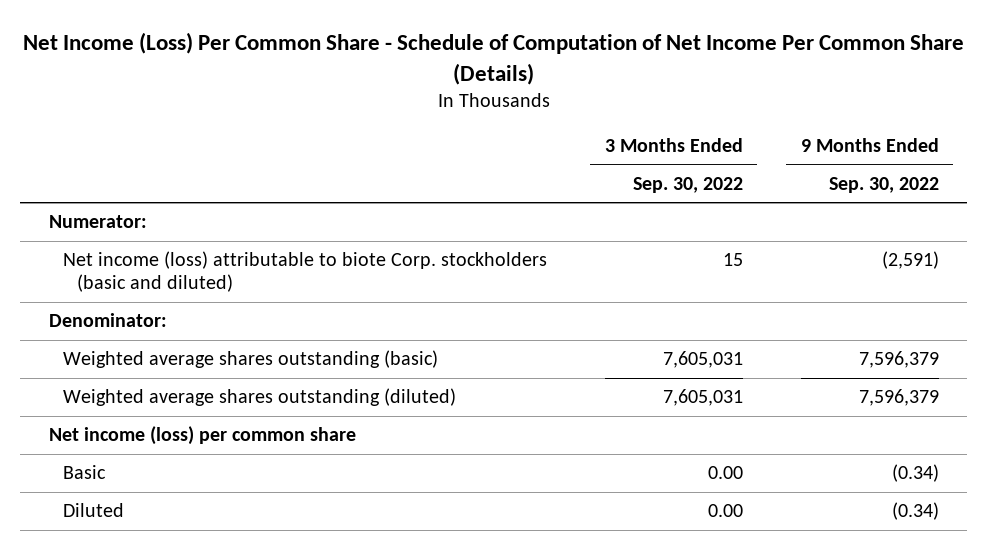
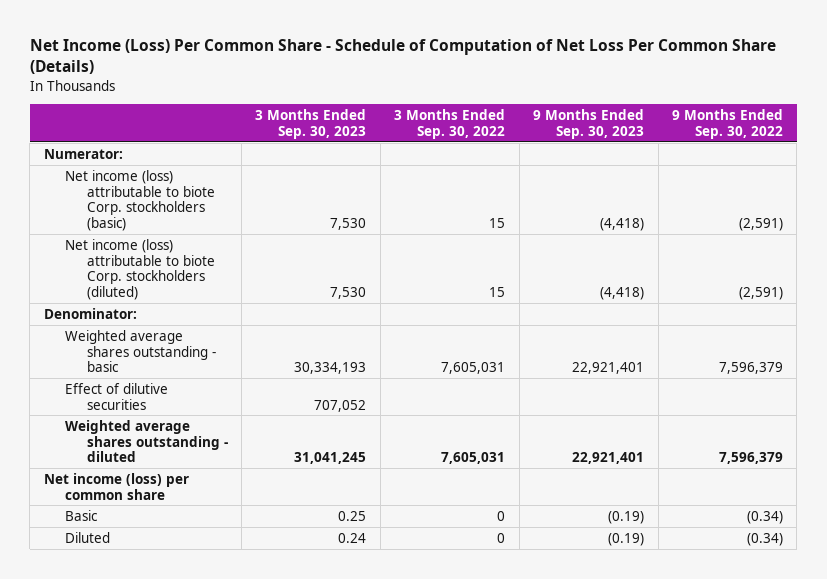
- Net Income (Loss) Per Common Share - Schedule of Computation of Net Income Per Common Share (Details)
+ Net Income (Loss) Per Common Share - Schedule of Computation of Net Loss Per Common Share (Details)
- | 3 Months Ended Sep. 30, 2022 | 9 Months Ended Sep. 30, 2022
+ | 3 Months Ended Sep. 30, 2023 | 3 Months Ended Sep. 30, 2022 | 9 Months Ended Sep. 30, 2023 | 9 Months Ended Sep. 30, 2022
- Net income (loss) attributable to biote Corp. stockholders (basic and diluted) | 15 | (2,591)
+ Net income (loss) attributable to biote Corp. stockholders (basic) | 7,530 | 15 | (4,418) | (2,591)
+ Net income (loss) attributable to biote Corp. stockholders (diluted) | 7,530 | 15 | (4,418) | (2,591)
- Weighted average shares outstanding (basic) | 7,605,031 | 7,596,379
- Weighted average shares outstanding (diluted) | 7,605,031 | 7,596,379
+ Weighted average shares outstanding - basic | 30,334,193 | 7,605,031 | 22,921,401 | 7,596,379
+ Effect of dilutive securities | 707,052 | | |
+ Weighted average shares outstanding - diluted | 31,041,245 | 7,605,031 | 22,921,401 | 7,596,379
- Basic | 0.00 | (0.34)
- Diluted | 0.00 | (0.34)
+ Basic | 0.25 | 0 | (0.19) | (0.34)
+ Diluted | 0.24 | 0 | (0.19) | (0.34)

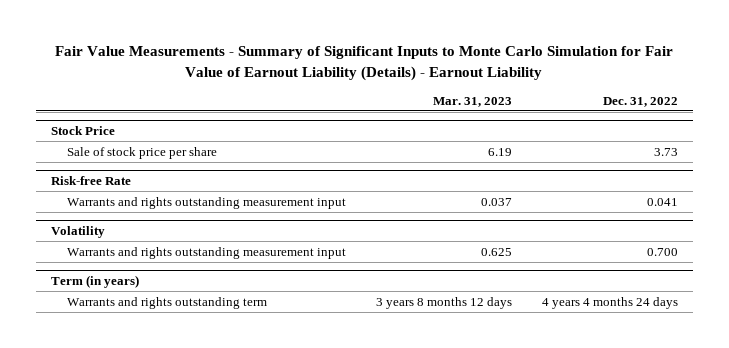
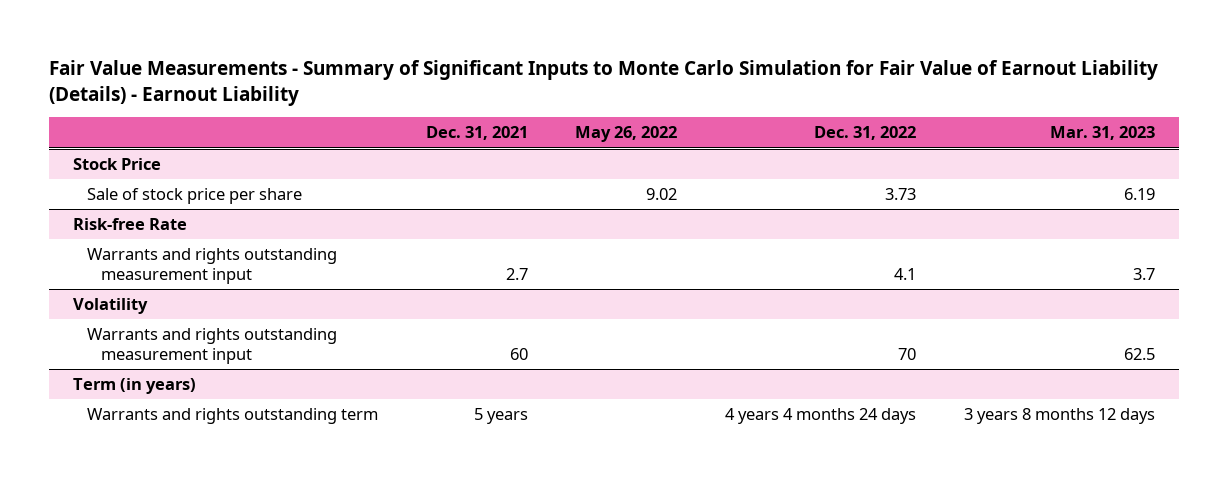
- | Mar. 31, 2023 | Dec. 31, 2022
+ | Dec. 31, 2021 | May 26, 2022 | Dec. 31, 2022 | Mar. 31, 2023
@ Risk-free Rate
- Warrants and rights outstanding measurement input | 0.037 | 0.041
+ Warrants and rights outstanding measurement input | 2.7 | | 4.1 | 3.7
@ Volatility
- Warrants and rights outstanding measurement input | 0.625 | 0.700
+ Warrants and rights outstanding measurement input | 60 | | 70 | 62.5

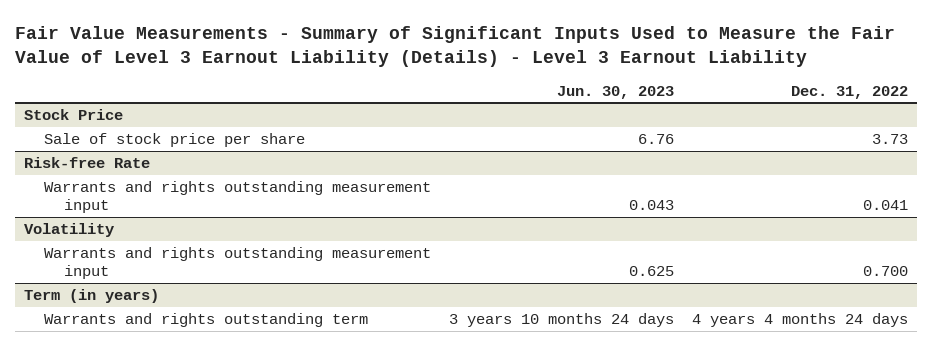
- Fair Value Measurements - Summary of Significant Inputs to Monte Carlo Simulation for Fair Value of Earnout Liability (Details) - Earnout Liability
+ Fair Value Measurements - Summary of Significant Inputs Used to Measure the Fair Value of Level 3 Earnout Liability (Details) - Level 3 Earnout Liability
- | Dec. 31, 2021 | May 26, 2022 | Dec. 31, 2022 | Mar. 31, 2023
+ | Jun. 30, 2023 | Dec. 31, 2022
@ Risk-free Rate
- Warrants and rights outstanding measurement input | 2.7 | | 4.1 | 3.7
+ Warrants and rights outstanding measurement input | 0.043 | 0.041
@ Volatility
- Warrants and rights outstanding measurement input | 60 | | 70 | 62.5
+ Warrants and rights outstanding measurement input | 0.625 | 0.700

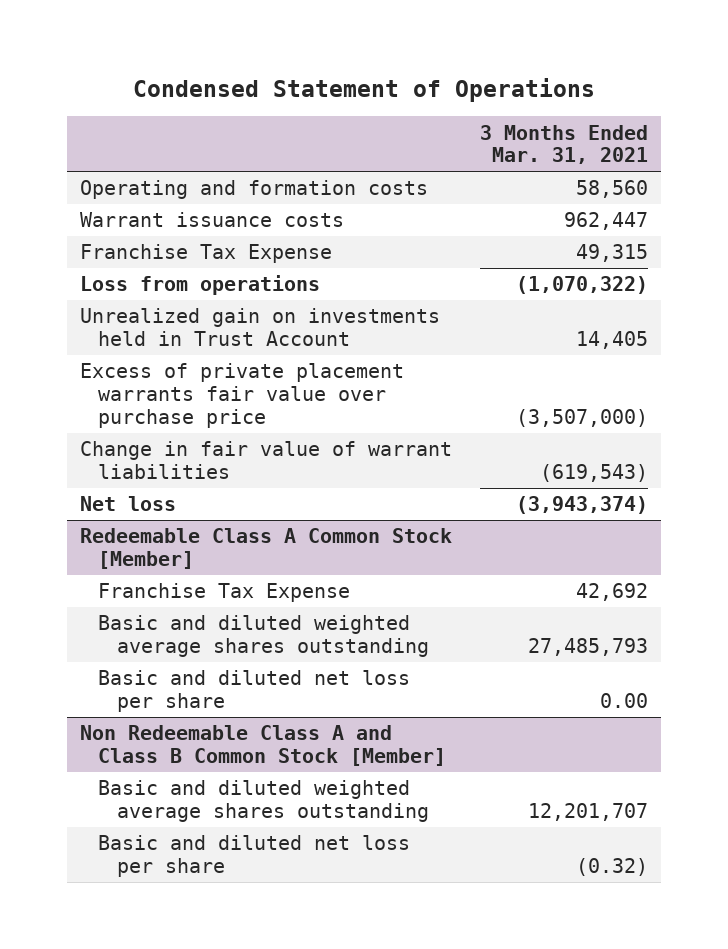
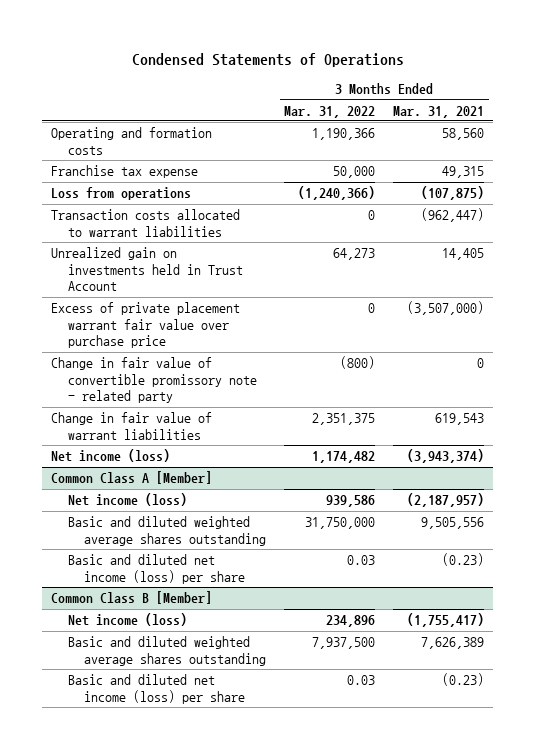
- Condensed Statement of Operations
+ Condensed Statements of Operations
- | 3 Months Ended Mar. 31, 2021
+ | 3 Months Ended Mar. 31, 2022 | 3 Months Ended Mar. 31, 2021
- Warrant issuance costs | 962,447
- Franchise Tax Expense | 49,315
- Loss from operations | (1,070,322)
+ Franchise tax expense | 50,000 | 49,315
+ Loss from operations | (1,240,366) | (107,875)
+ Transaction costs allocated to warrant liabilities | 0 | (962,447)
- Excess of private placement warrants fair value over purchase price | (3,507,000)
- Change in fair value of warrant liabilities | (619,543)
- Net loss | (3,943,374)
- Redeemable Class A Common Stock [Member]
- Franchise Tax Expense | 42,692
- Basic and diluted weighted average shares outstanding | 27,485,793
- Basic and diluted net loss per share | 0.00
- Non Redeemable Class A and Class B Common Stock [Member]
- Basic and diluted weighted average shares outstanding | 12,201,707
- Basic and diluted net loss per share | (0.32)
+ Excess of private placement warrant fair value over purchase price | 0 | (3,507,000)
+ Change in fair value of convertible promissory note - related party | (800) | 0
+ Change in fair value of warrant liabilities | 2,351,375 | 619,543
+ Net income (loss) | 1,174,482 | (3,943,374)
+ Common Class A [Member]
+ Net income (loss) | 939,586 | (2,187,957)
+ Basic and diluted weighted average shares outstanding | 31,750,000 | 9,505,556
+ Basic and diluted net income (loss) per share | 0.03 | (0.23)
+ Common Class B [Member]
+ Net income (loss) | 234,896 | (1,755,417)
+ Basic and diluted weighted average shares outstanding | 7,937,500 | 7,626,389
+ Basic and diluted net income (loss) per share | 0.03 | (0.23)

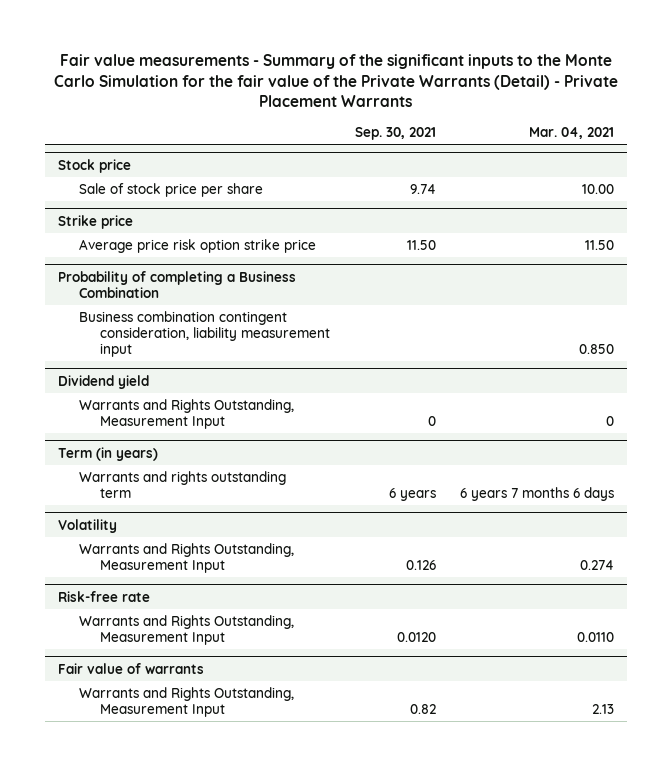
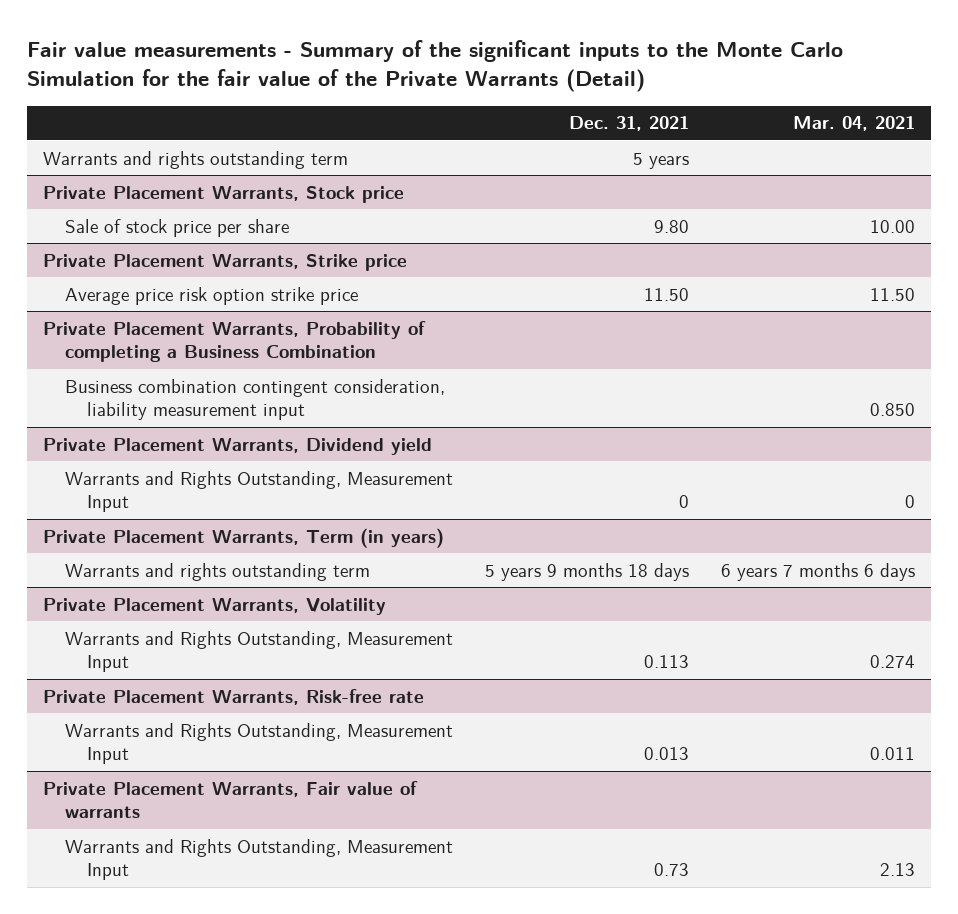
- Fair value measurements - Summary of the significant inputs to the Monte Carlo Simulation for the fair value of the Private Warrants (Detail) - Private Placement Warrants
+ Fair value measurements - Summary of the significant inputs to the Monte Carlo Simulation for the fair value of the Private Warrants (Detail)
- | Sep. 30, 2021 | Mar. 04, 2021
+ | Dec. 31, 2021 | Mar. 04, 2021
- Stock price
+ Warrants and rights outstanding term | 5 years |
+ Private Placement Warrants, Stock price
- Strike price
+ Private Placement Warrants, Strike price
- Probability of completing a Business Combination
+ Private Placement Warrants, Probability of completing a Business Combination
- Dividend yield
+ Private Placement Warrants, Dividend yield
- Term (in years)
+ Private Placement Warrants, Term (in years)
- Volatility
+ Private Placement Warrants, Volatility
- Risk-free rate
- Warrants and Rights Outstanding, Measurement Input | 0.0120 | 0.0110
- Fair value of warrants
+ Private Placement Warrants, Risk-free rate
+ Warrants and Rights Outstanding, Measurement Input | 0.013 | 0.011
+ Private Placement Warrants, Fair value of warrants

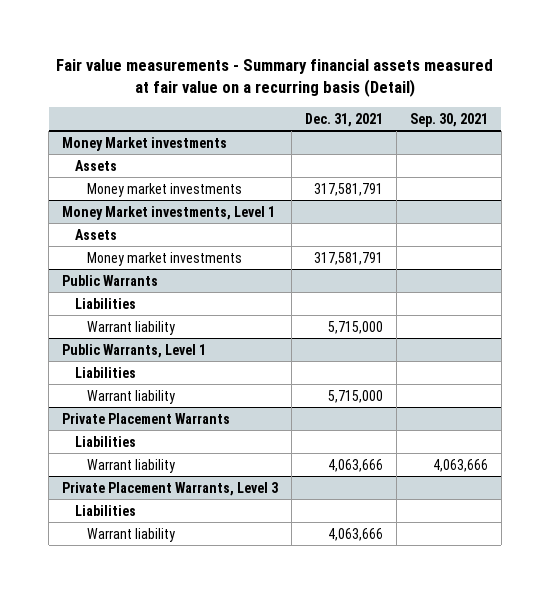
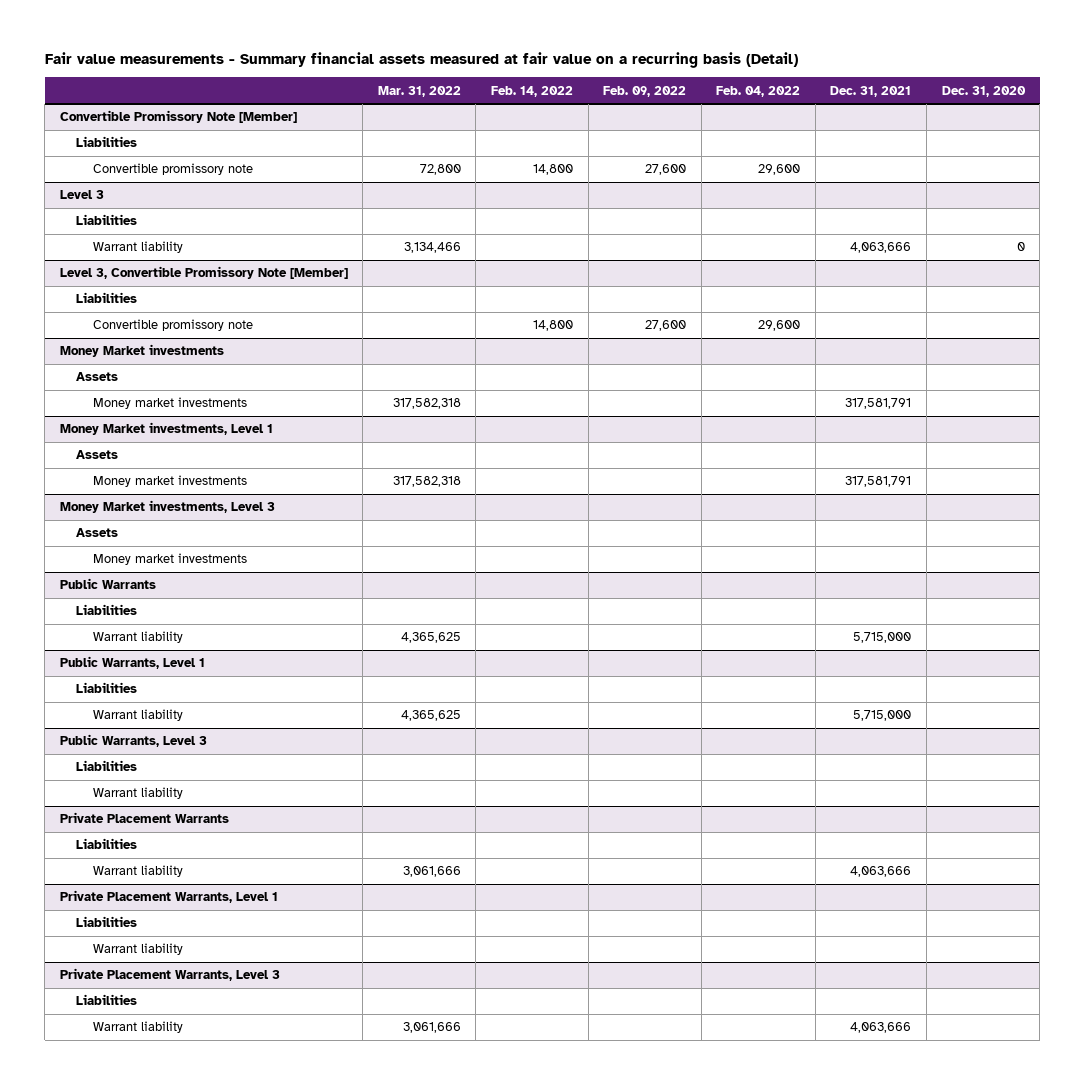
- | Dec. 31, 2021 | Sep. 30, 2021
+ | Mar. 31, 2022 | Feb. 14, 2022 | Feb. 09, 2022 | Feb. 04, 2022 | Dec. 31, 2021 | Dec. 31, 2020
+ Convertible Promissory Note [Member]
+ Liabilities
+ Convertible promissory note | 72,800 | 14,800 | 27,600 | 29,600 | |
+ Level 3
+ Liabilities
+ Warrant liability | 3,134,466 | | | | 4,063,666 | 0
+ Level 3, Convertible Promissory Note [Member]
+ Liabilities
+ Convertible promissory note | | 14,800 | 27,600 | 29,600 | |
+ Money Market investments, Level 3
+ Assets
+ Money market investments
+ Public Warrants, Level 3
+ Liabilities
+ Warrant liability
+ Private Placement Warrants, Level 1
+ Liabilities
+ Warrant liability

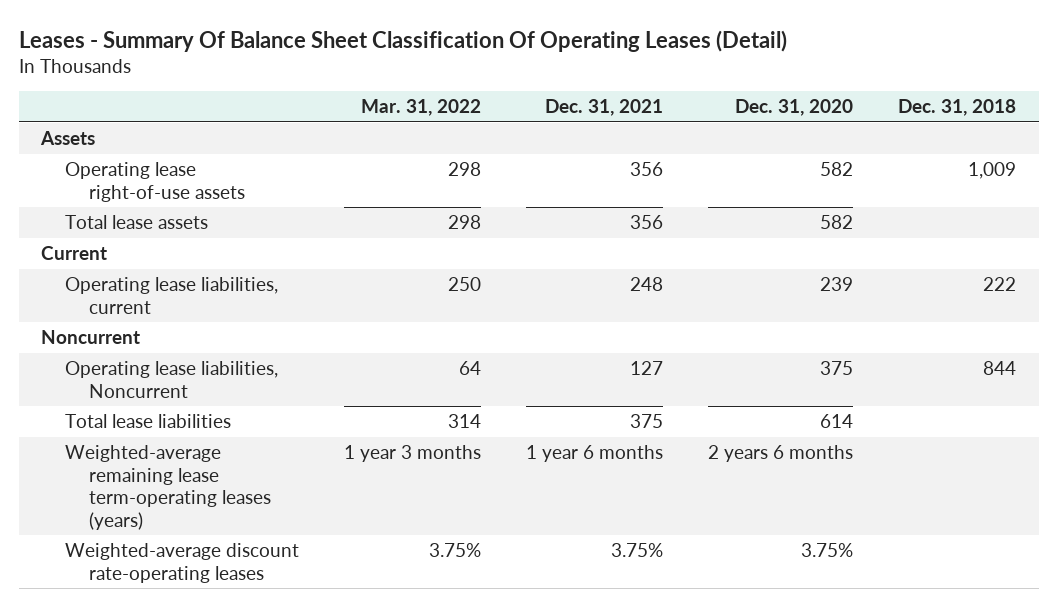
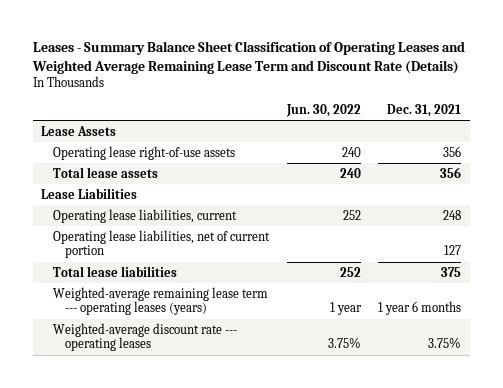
- Leases - Summary Of Balance Sheet Classification Of Operating Leases (Detail)
+ Leases - Summary Balance Sheet Classification of Operating Leases and Weighted Average Remaining Lease Term and Discount Rate (Details)
- | Mar. 31, 2022 | Dec. 31, 2021 | Dec. 31, 2020 | Dec. 31, 2018
+ | Jun. 30, 2022 | Dec. 31, 2021
- Assets
+ Lease Assets
- Current
+ Lease Liabilities
- Noncurrent
- Operating lease liabilities, Noncurrent | 64 | 127 | 375 | 844
+ Operating lease liabilities, net of current portion | | 127
- Weighted-average remaining lease term-operating leases (years) | 1 year 3 months | 1 year 6 months | 2 years 6 months |
- Weighted-average discount rate-operating leases | 3.75% | 3.75% | 3.75% |
+ Weighted-average remaining lease term --- operating leases (years) | 1 year | 1 year 6 months
+ Weighted-average discount rate --- operating leases | 3.75% | 3.75%

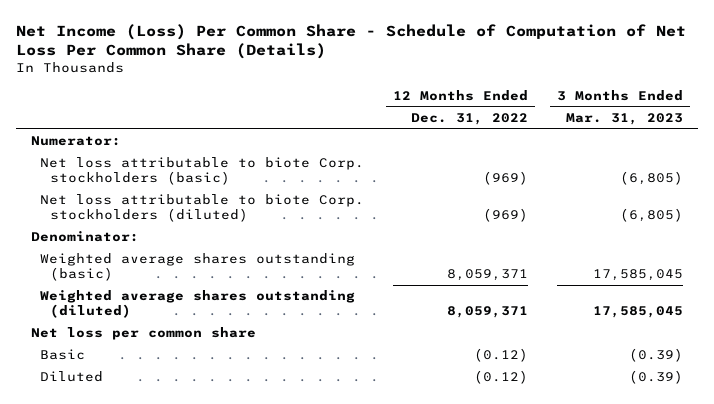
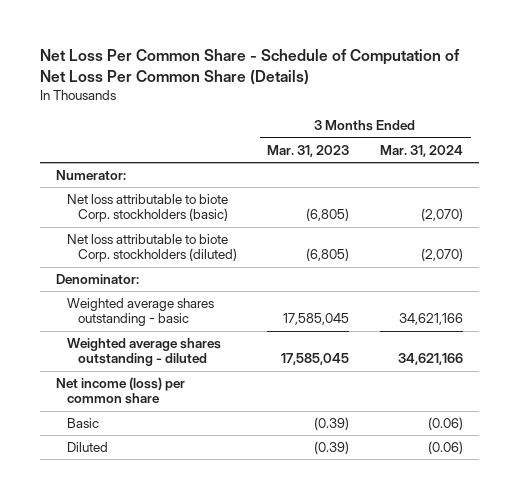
- Net Income (Loss) Per Common Share - Schedule of Computation of Net Loss Per Common Share (Details)
+ Net Loss Per Common Share - Schedule of Computation of Net Loss Per Common Share (Details)
- | 12 Months Ended Dec. 31, 2022 | 3 Months Ended Mar. 31, 2023
+ | 3 Months Ended Mar. 31, 2023 | 3 Months Ended Mar. 31, 2024
- Weighted average shares outstanding (basic) | 8,059,371 | 17,585,045
- Weighted average shares outstanding (diluted) | 8,059,371 | 17,585,045
- Net loss per common share
+ Weighted average shares outstanding - basic | 17,585,045 | 34,621,166
+ Weighted average shares outstanding - diluted | 17,585,045 | 34,621,166
+ Net income (loss) per common share

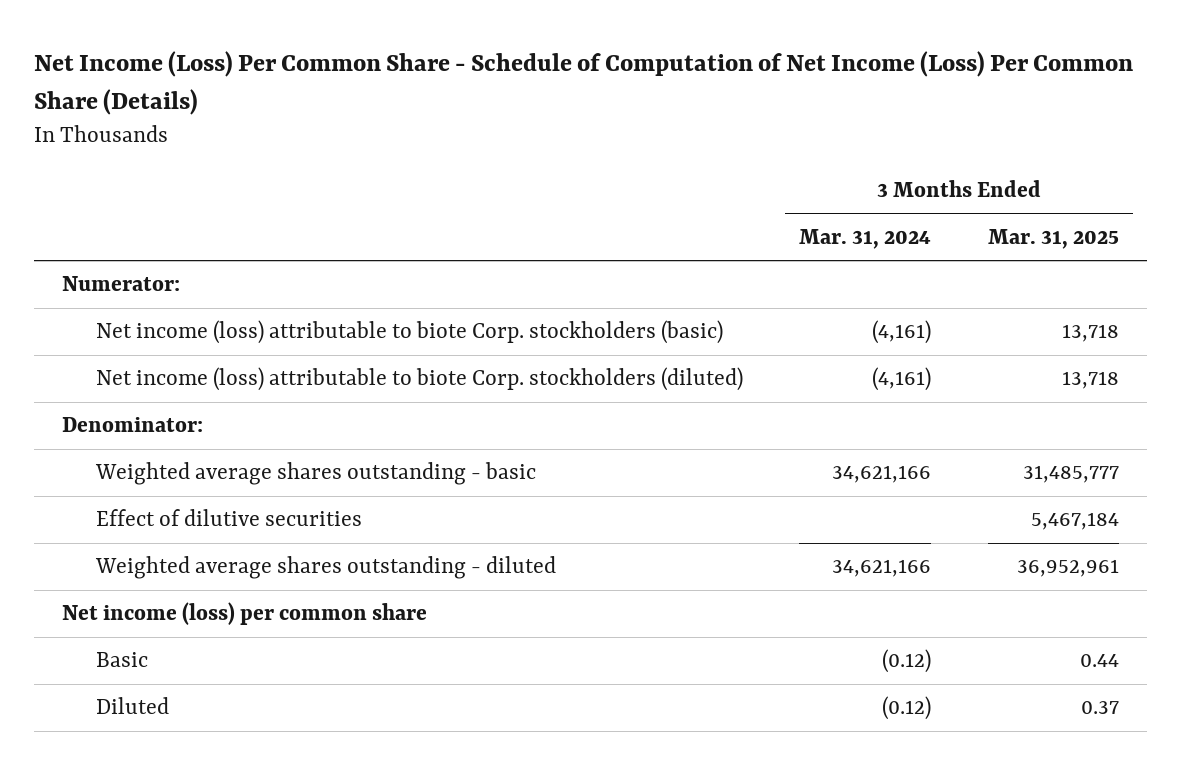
- Net Loss Per Common Share - Schedule of Computation of Net Loss Per Common Share (Details)
+ Net Income (Loss) Per Common Share - Schedule of Computation of Net Income (Loss) Per Common Share (Details)
- | 3 Months Ended Mar. 31, 2023 | 3 Months Ended Mar. 31, 2024
+ | 3 Months Ended Mar. 31, 2024 | 3 Months Ended Mar. 31, 2025
- Net loss attributable to biote Corp. stockholders (basic) | (6,805) | (2,070)
- Net loss attributable to biote Corp. stockholders (diluted) | (6,805) | (2,070)
+ Net income (loss) attributable to biote Corp. stockholders (basic) | (4,161) | 13,718
+ Net income (loss) attributable to biote Corp. stockholders (diluted) | (4,161) | 13,718
+ Effect of dilutive securities | | 5,467,184
- Basic | (0.39) | (0.06)
- Diluted | (0.39) | (0.06)
+ Basic | (0.12) | 0.44
+ Diluted | (0.12) | 0.37

